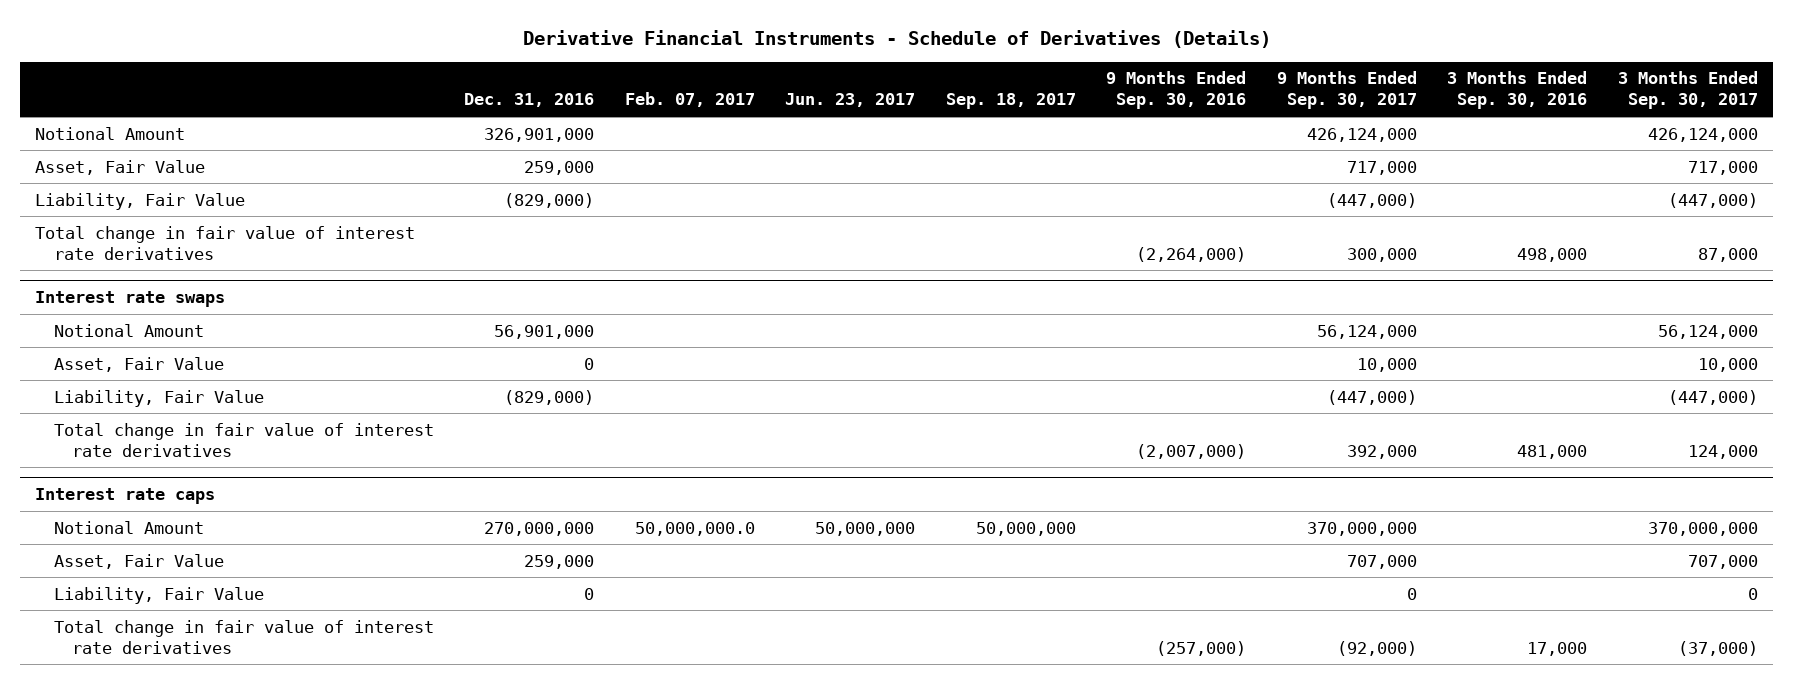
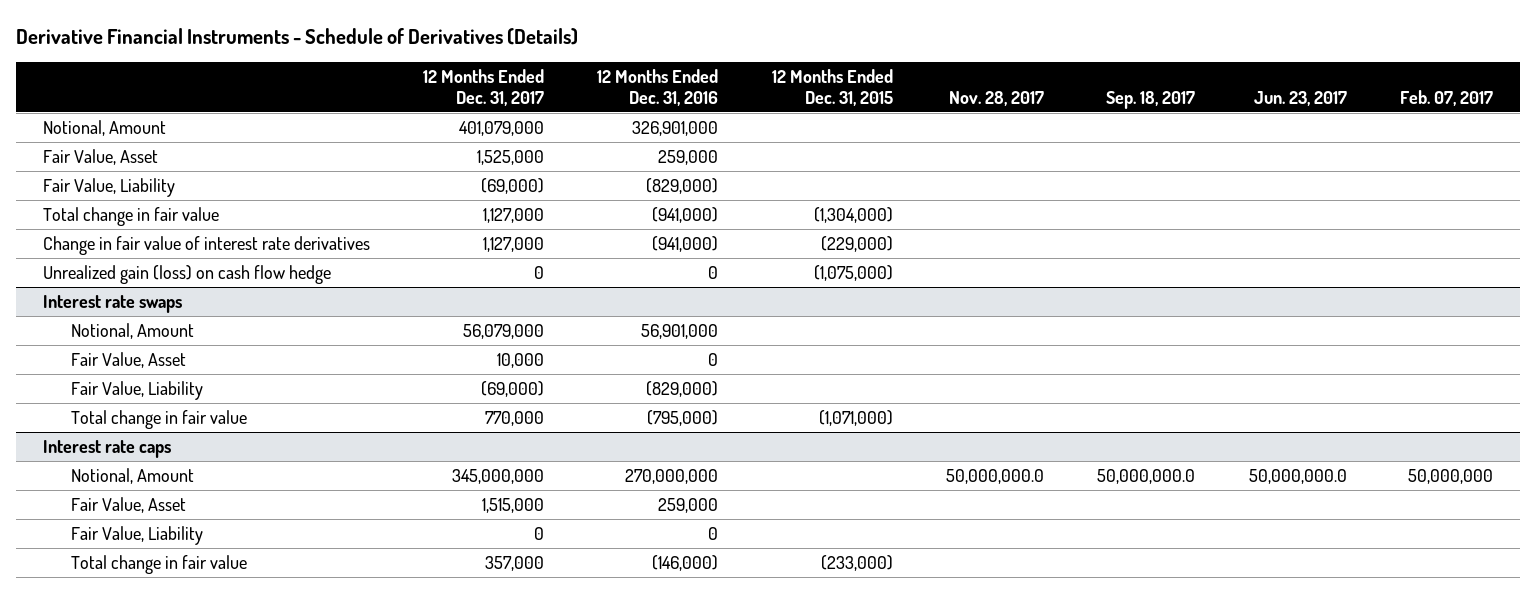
- | Dec. 31, 2016 | Feb. 07, 2017 | Jun. 23, 2017 | Sep. 18, 2017 | 9 Months Ended Sep. 30, 2016 | 9 Months Ended Sep. 30, 2017 | 3 Months Ended Sep. 30, 2016 | 3 Months Ended Sep. 30, 2017
+ | 12 Months Ended Dec. 31, 2017 | 12 Months Ended Dec. 31, 2016 | 12 Months Ended Dec. 31, 2015 | Nov. 28, 2017 | Sep. 18, 2017 | Jun. 23, 2017 | Feb. 07, 2017
- Notional Amount | 326,901,000 | | | | | 426,124,000 | | 426,124,000
- Asset, Fair Value | 259,000 | | | | | 717,000 | | 717,000
- Liability, Fair Value | (829,000) | | | | | (447,000) | | (447,000)
- Total change in fair value of interest rate derivatives | | | | | (2,264,000) | 300,000 | 498,000 | 87,000
+ Notional, Amount | 401,079,000 | 326,901,000 | | | | |
+ Fair Value, Asset | 1,525,000 | 259,000 | | | | |
+ Fair Value, Liability | (69,000) | (829,000) | | | | |
+ Total change in fair value | 1,127,000 | (941,000) | (1,304,000) | | | |
+ Change in fair value of interest rate derivatives | 1,127,000 | (941,000) | (229,000) | | | |
+ Unrealized gain (loss) on cash flow hedge | 0 | 0 | (1,075,000) | | | |
@ Interest rate swaps
- Notional Amount | 56,901,000 | | | | | 56,124,000 | | 56,124,000
- Asset, Fair Value | 0 | | | | | 10,000 | | 10,000
- Liability, Fair Value | (829,000) | | | | | (447,000) | | (447,000)
- Total change in fair value of interest rate derivatives | | | | | (2,007,000) | 392,000 | 481,000 | 124,000
+ Notional, Amount | 56,079,000 | 56,901,000 | | | | |
+ Fair Value, Asset | 10,000 | 0 | | | | |
+ Fair Value, Liability | (69,000) | (829,000) | | | | |
+ Total change in fair value | 770,000 | (795,000) | (1,071,000) | | | |
@ Interest rate caps
- Notional Amount | 270,000,000 | 50,000,000.0 | 50,000,000 | 50,000,000 | | 370,000,000 | | 370,000,000
- Asset, Fair Value | 259,000 | | | | | 707,000 | | 707,000
- Liability, Fair Value | 0 | | | | | 0 | | 0
- Total change in fair value of interest rate derivatives | | | | | (257,000) | (92,000) | 17,000 | (37,000)
+ Notional, Amount | 345,000,000 | 270,000,000 | | 50,000,000.0 | 50,000,000.0 | 50,000,000.0 | 50,000,000
+ Fair Value, Asset | 1,515,000 | 259,000 | | | | |
+ Fair Value, Liability | 0 | 0 | | | | |
+ Total change in fair value | 357,000 | (146,000) | (233,000) | | | |

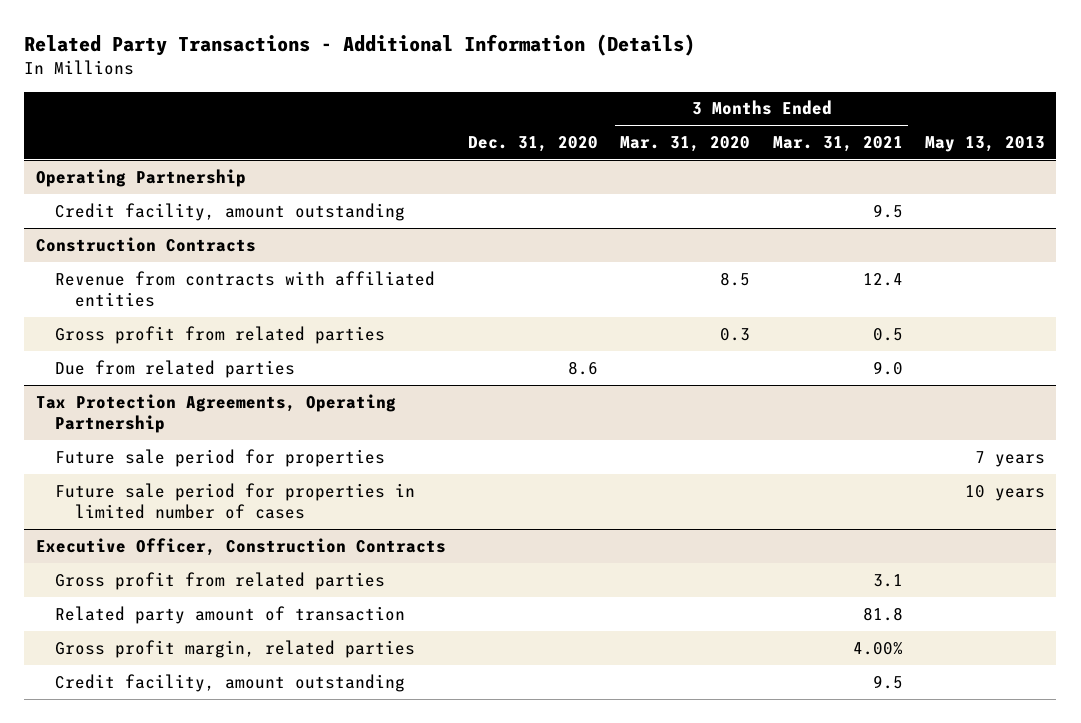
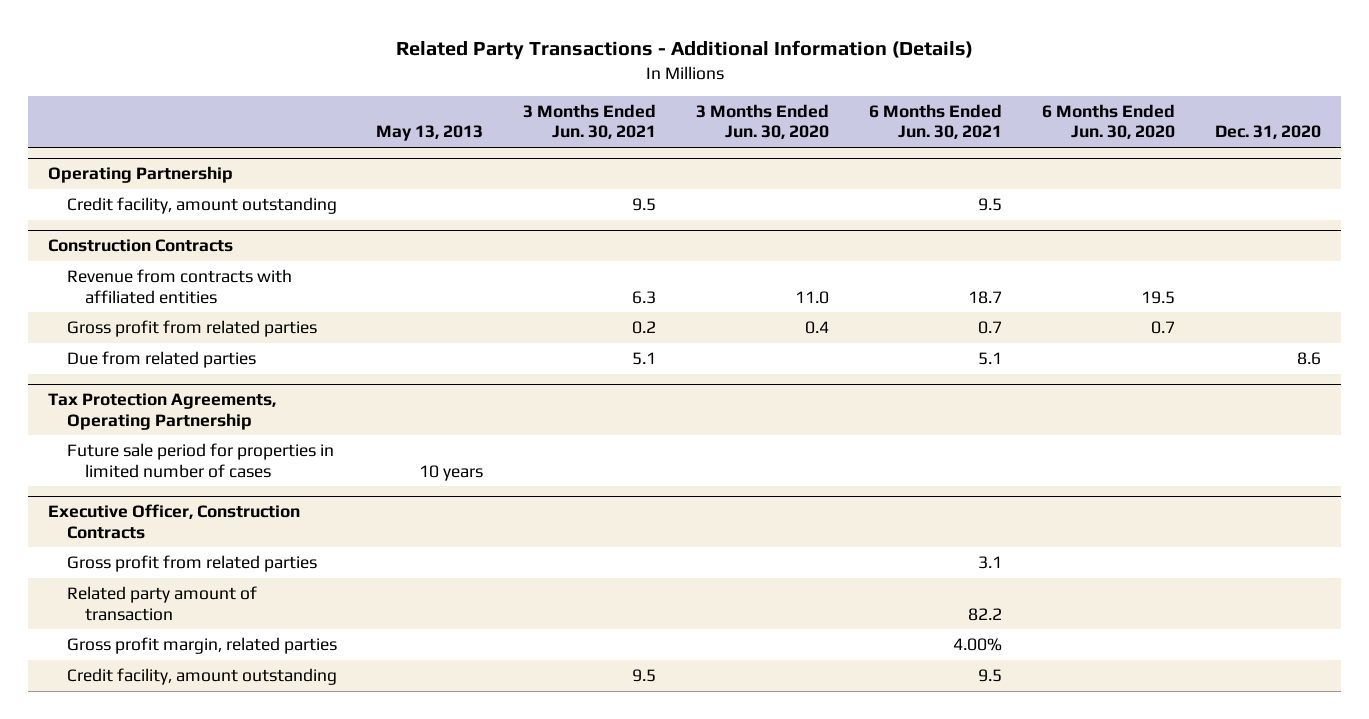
- | Dec. 31, 2020 | 3 Months Ended Mar. 31, 2020 | 3 Months Ended Mar. 31, 2021 | May 13, 2013
+ | May 13, 2013 | 3 Months Ended Jun. 30, 2021 | 3 Months Ended Jun. 30, 2020 | 6 Months Ended Jun. 30, 2021 | 6 Months Ended Jun. 30, 2020 | Dec. 31, 2020
@ Tax Protection Agreements, Operating Partnership
- Future sale period for properties | | | | 7 years

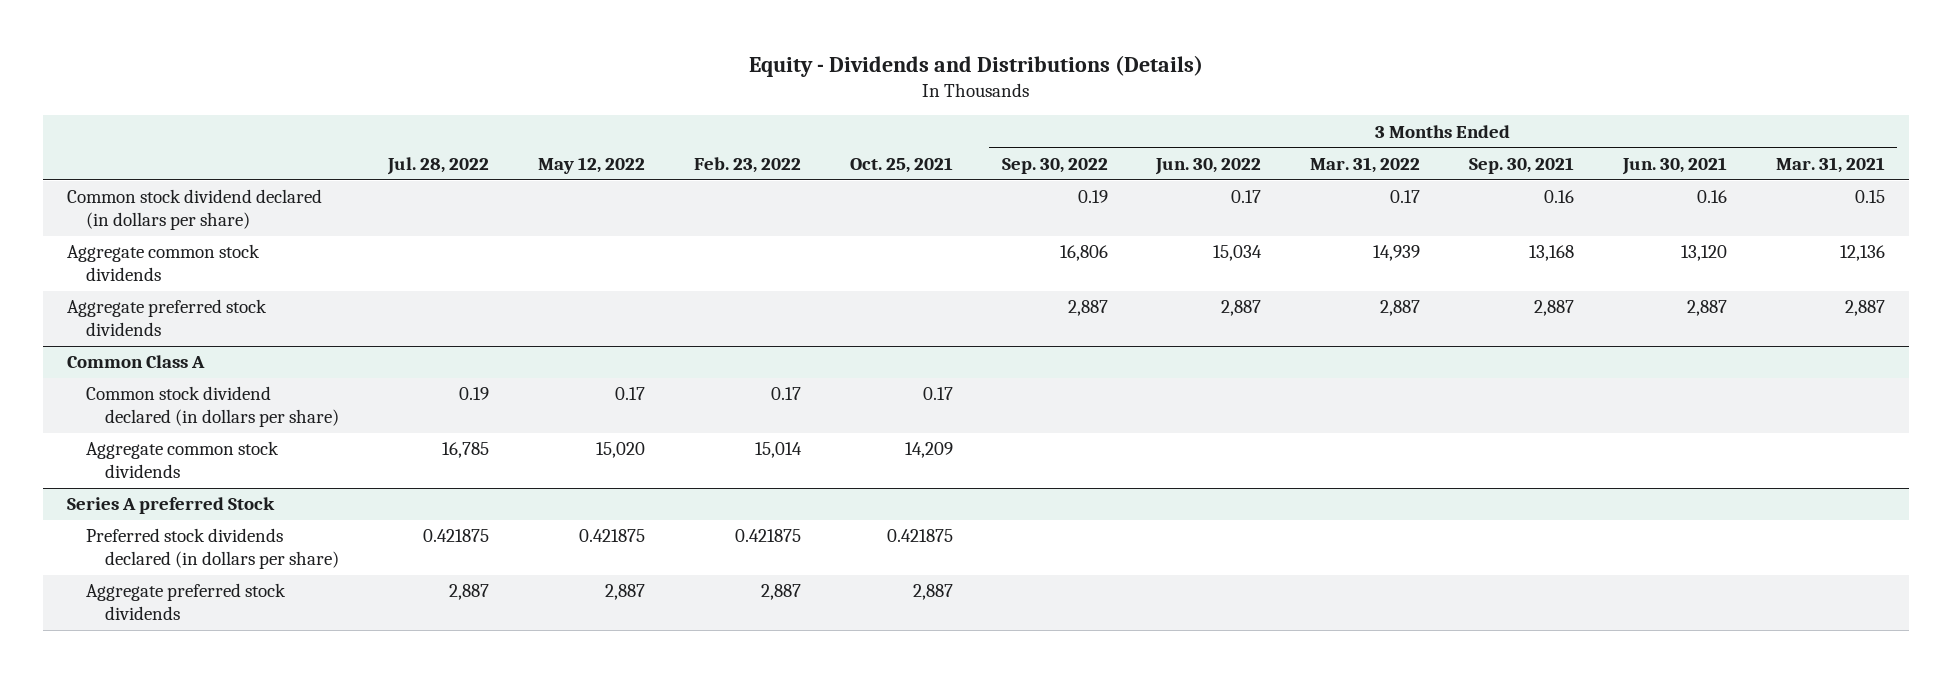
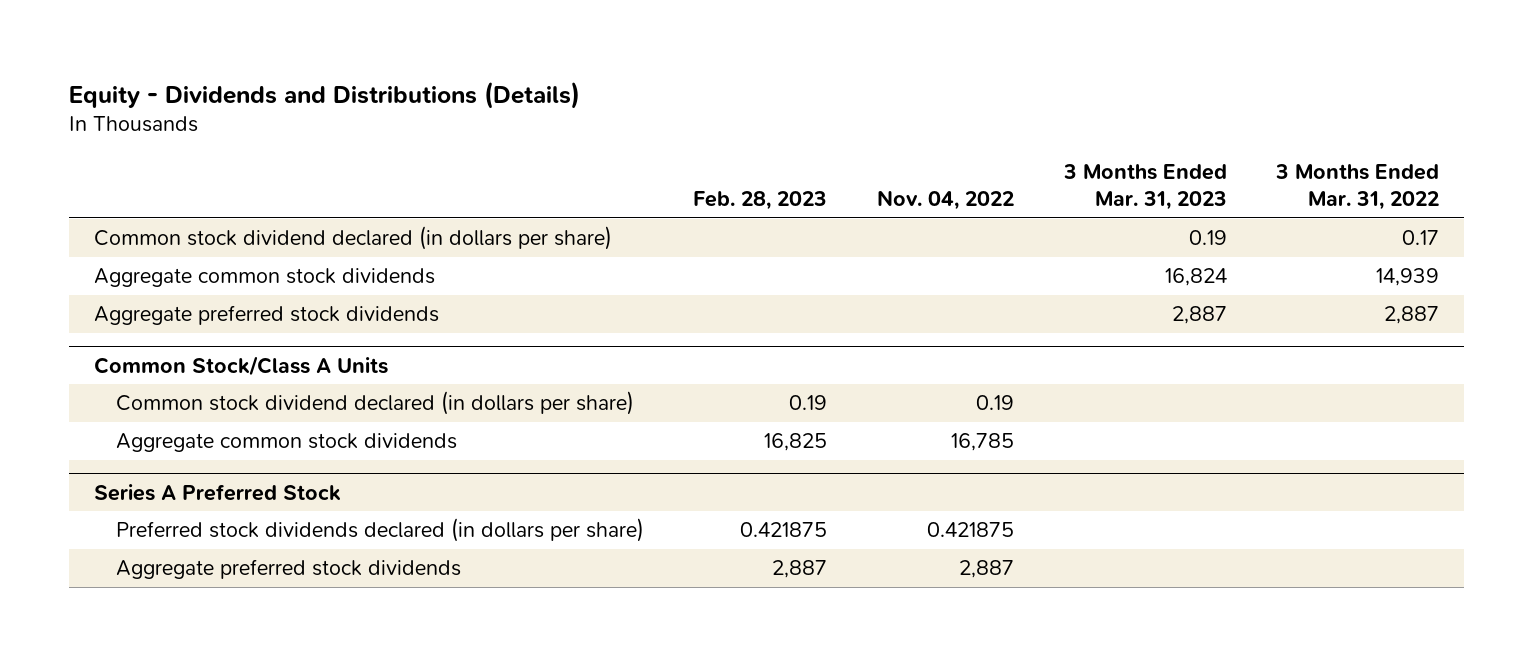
- | Jul. 28, 2022 | May 12, 2022 | Feb. 23, 2022 | Oct. 25, 2021 | 3 Months Ended Sep. 30, 2022 | 3 Months Ended Jun. 30, 2022 | 3 Months Ended Mar. 31, 2022 | 3 Months Ended Sep. 30, 2021 | 3 Months Ended Jun. 30, 2021 | 3 Months Ended Mar. 31, 2021
+ | Feb. 28, 2023 | Nov. 04, 2022 | 3 Months Ended Mar. 31, 2023 | 3 Months Ended Mar. 31, 2022
- Common Class A
+ Common Stock/Class A Units
- Series A preferred Stock
+ Series A Preferred Stock

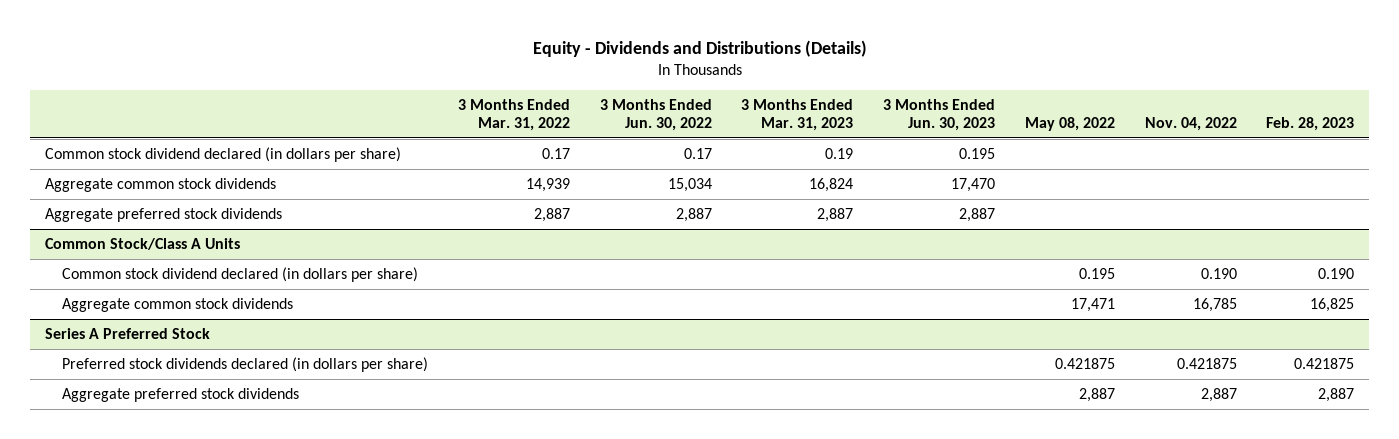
- | Feb. 28, 2023 | Nov. 04, 2022 | 3 Months Ended Mar. 31, 2023 | 3 Months Ended Mar. 31, 2022
+ | 3 Months Ended Mar. 31, 2022 | 3 Months Ended Jun. 30, 2022 | 3 Months Ended Mar. 31, 2023 | 3 Months Ended Jun. 30, 2023 | May 08, 2022 | Nov. 04, 2022 | Feb. 28, 2023
@ Common Stock/Class A Units
- Common stock dividend declared (in dollars per share) | 0.19 | 0.19 | |
+ Common stock dividend declared (in dollars per share) | | | | | 0.195 | 0.190 | 0.190

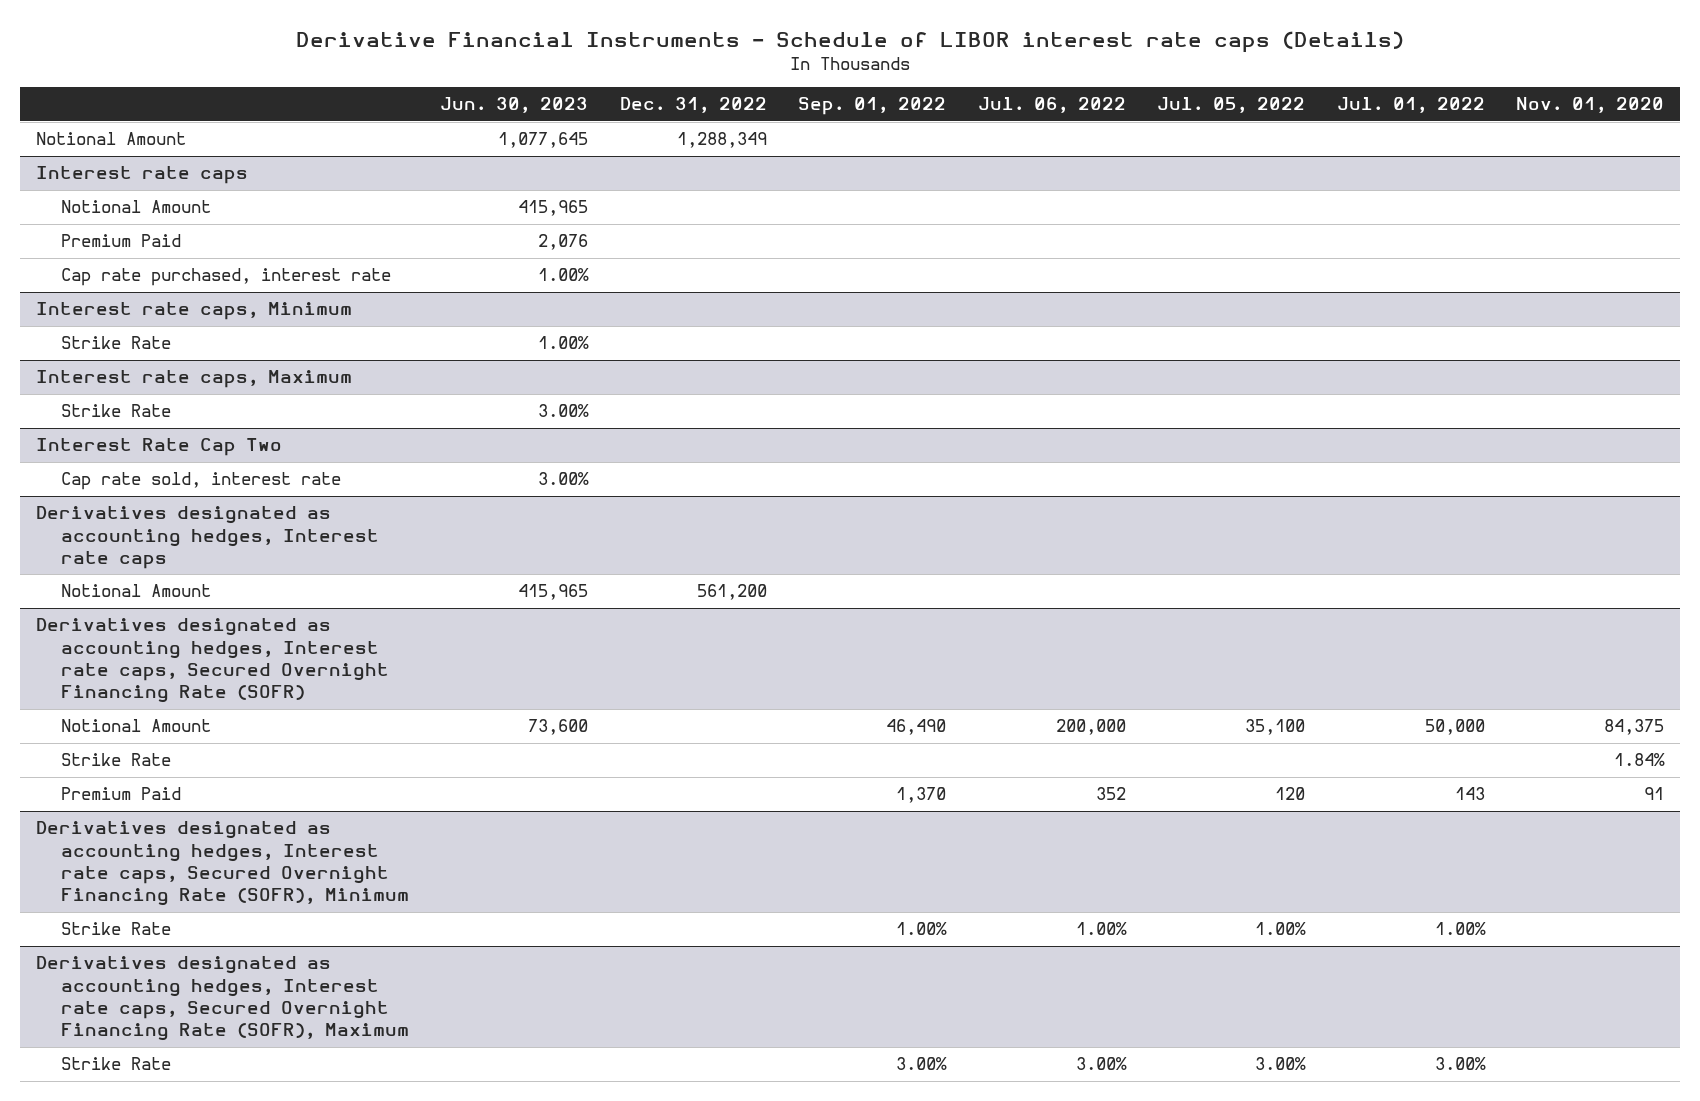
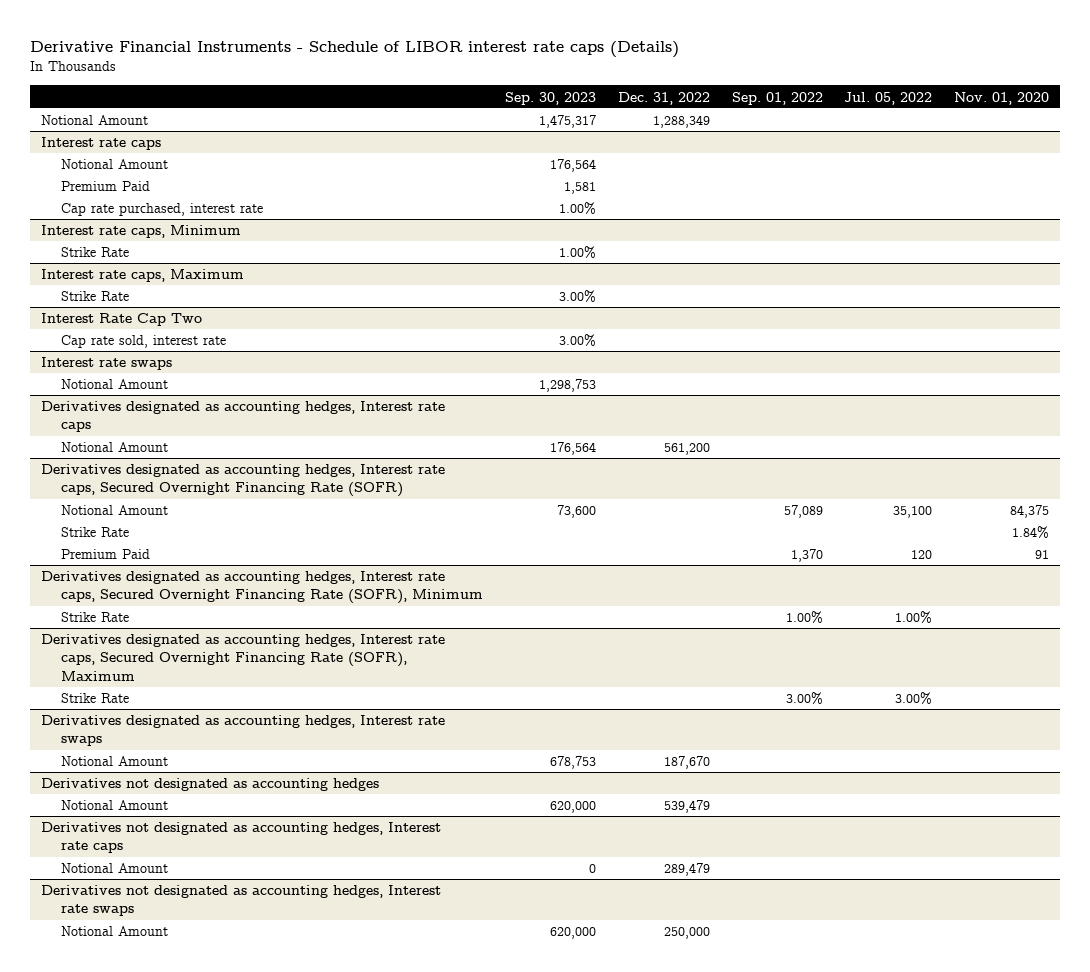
- | Jun. 30, 2023 | Dec. 31, 2022 | Sep. 01, 2022 | Jul. 06, 2022 | Jul. 05, 2022 | Jul. 01, 2022 | Nov. 01, 2020
+ | Sep. 30, 2023 | Dec. 31, 2022 | Sep. 01, 2022 | Jul. 05, 2022 | Nov. 01, 2020
+ Interest rate swaps
+ Notional Amount | 1,298,753 | | | |
@ Derivatives designated as accounting hedges, Interest rate caps, Secured Overnight Financing Rate (SOFR)
- Notional Amount | 73,600 | | 46,490 | 200,000 | 35,100 | 50,000 | 84,375
+ Notional Amount | 73,600 | | 57,089 | 35,100 | 84,375
+ Derivatives designated as accounting hedges, Interest rate swaps
+ Notional Amount | 678,753 | 187,670 | | |
+ Derivatives not designated as accounting hedges
+ Notional Amount | 620,000 | 539,479 | | |
+ Derivatives not designated as accounting hedges, Interest rate caps
+ Notional Amount | 0 | 289,479 | | |
+ Derivatives not designated as accounting hedges, Interest rate swaps
+ Notional Amount | 620,000 | 250,000 | | |

